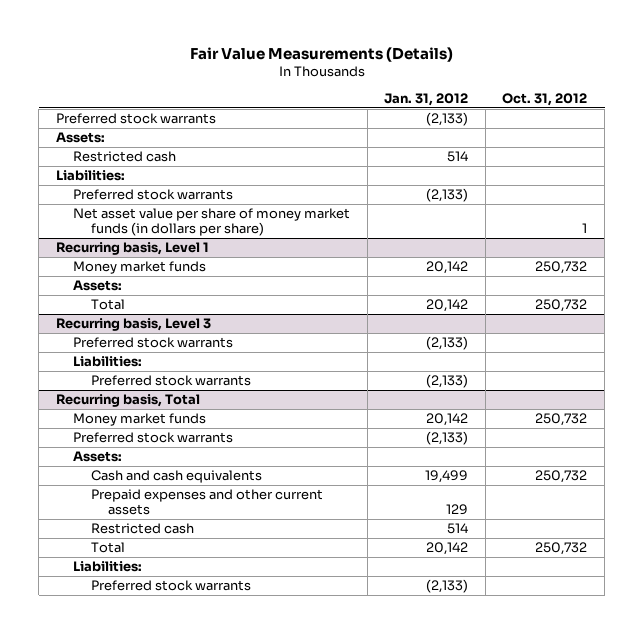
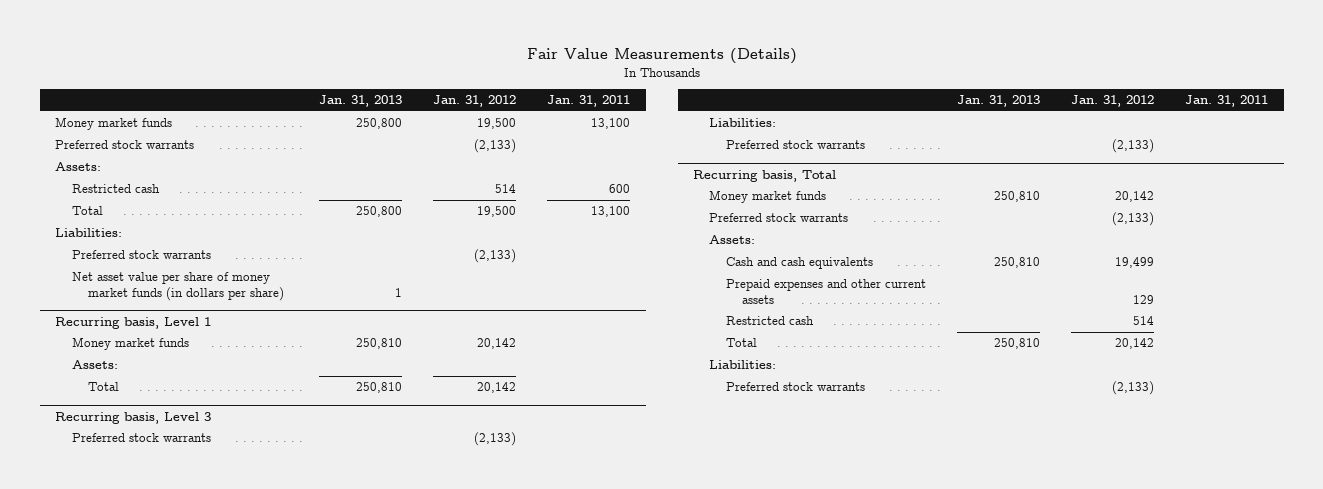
- | Jan. 31, 2012 | Oct. 31, 2012
+ | Jan. 31, 2013 | Jan. 31, 2012 | Jan. 31, 2011
+ Money market funds | 250,800 | 19,500 | 13,100
+ Total | 250,800 | 19,500 | 13,100

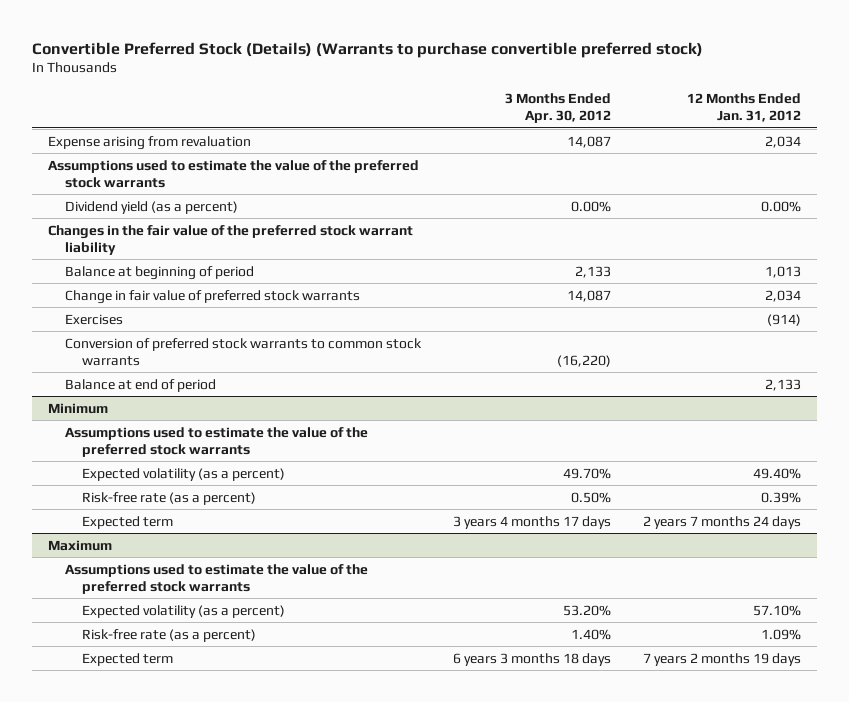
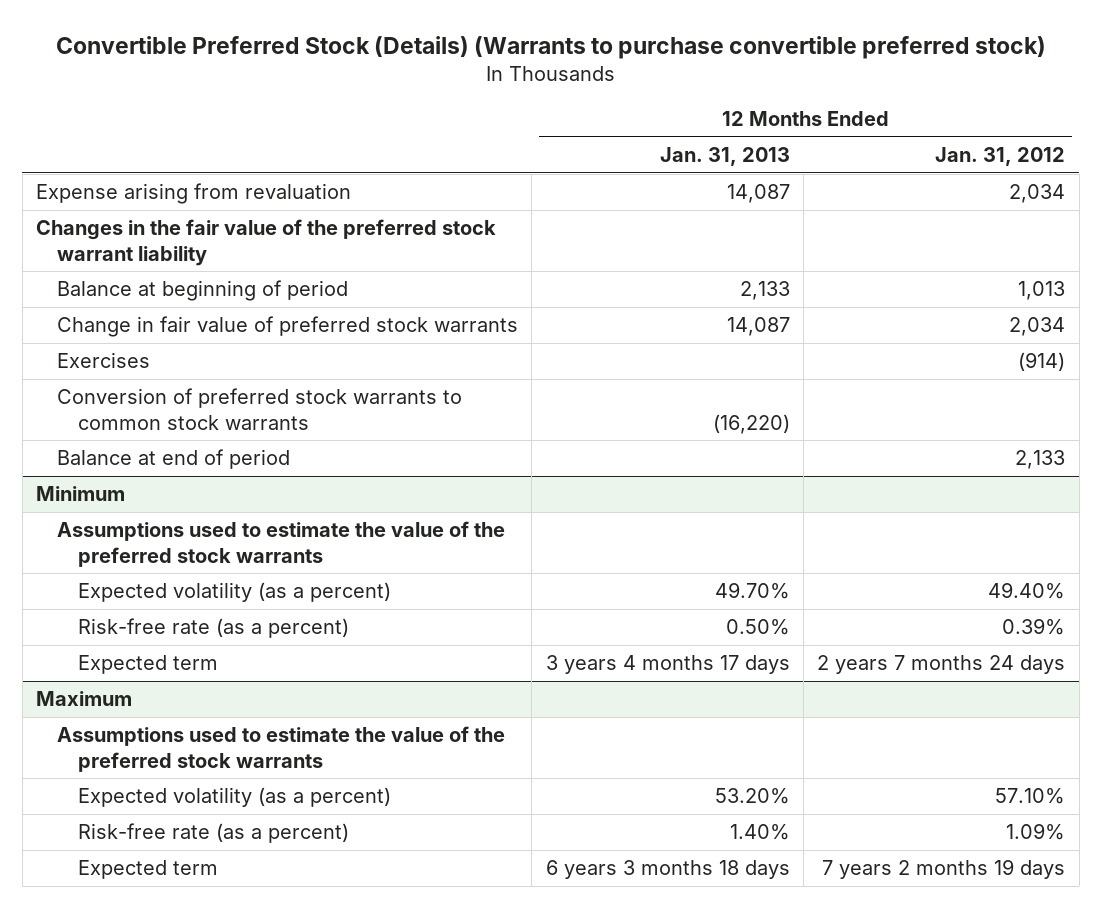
- | 3 Months Ended Apr. 30, 2012 | 12 Months Ended Jan. 31, 2012
+ | 12 Months Ended Jan. 31, 2013 | 12 Months Ended Jan. 31, 2012
- Assumptions used to estimate the value of the preferred stock warrants
- Dividend yield (as a percent) | 0.00% | 0.00%

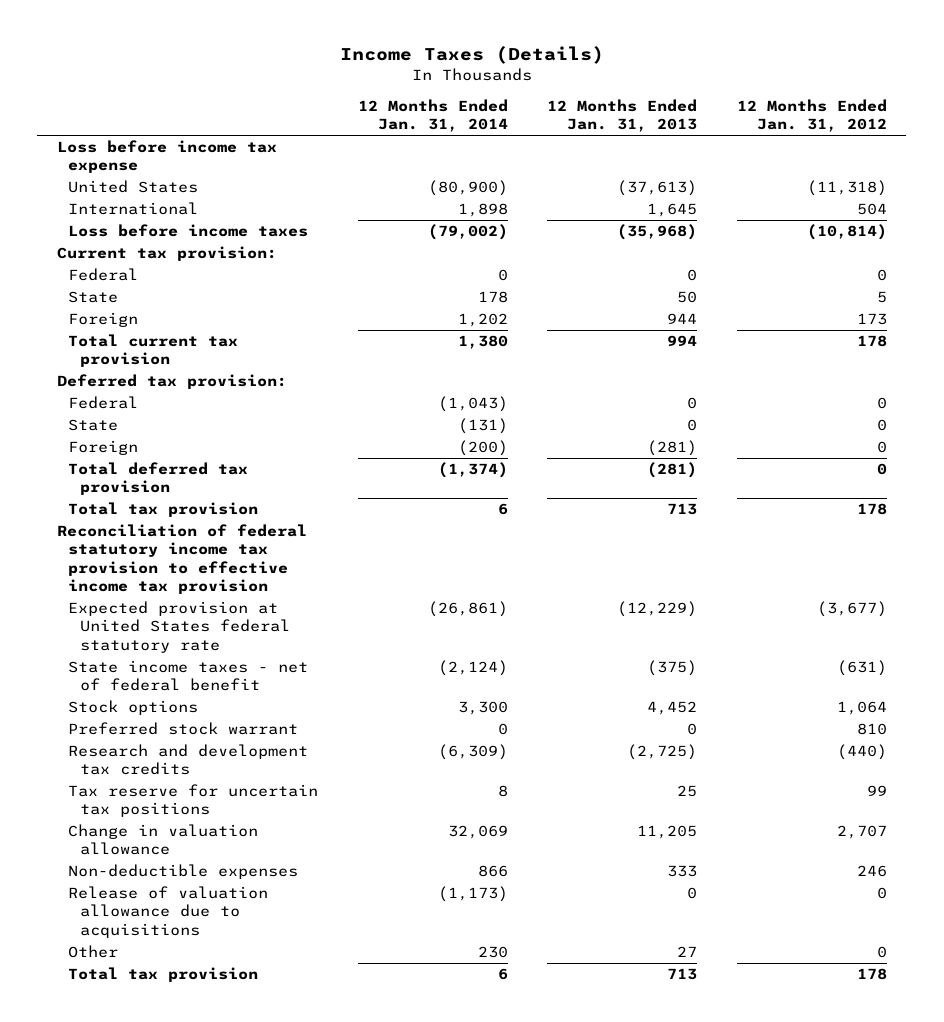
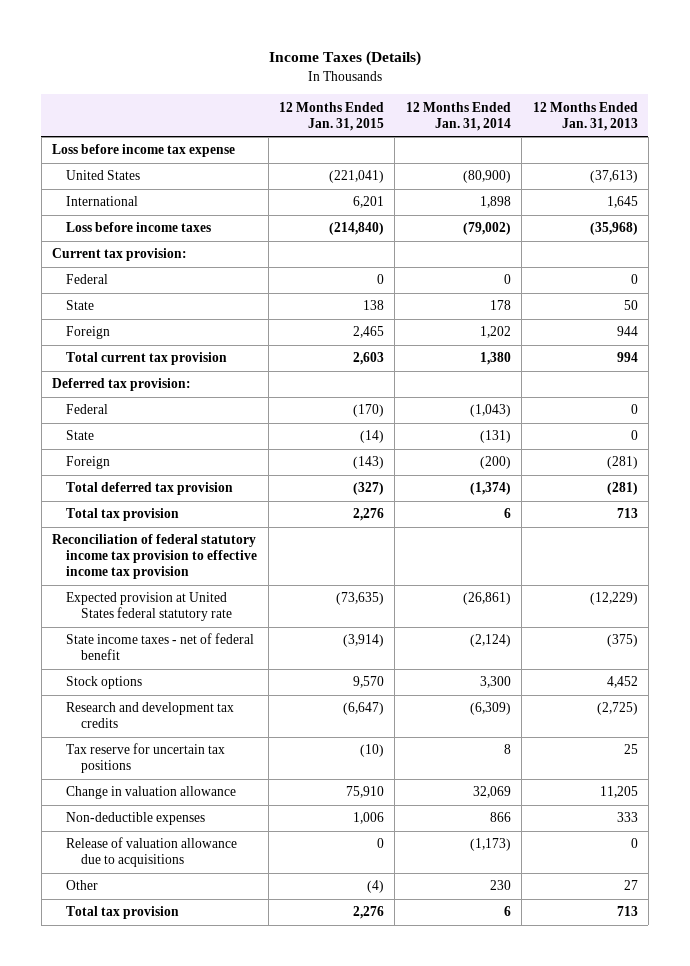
- | 12 Months Ended Jan. 31, 2014 | 12 Months Ended Jan. 31, 2013 | 12 Months Ended Jan. 31, 2012
+ | 12 Months Ended Jan. 31, 2015 | 12 Months Ended Jan. 31, 2014 | 12 Months Ended Jan. 31, 2013
- Preferred stock warrant | 0 | 0 | 810

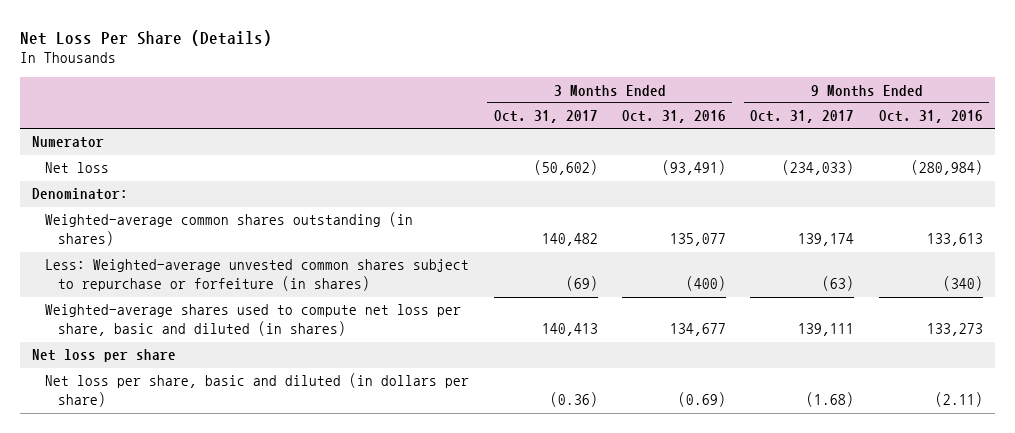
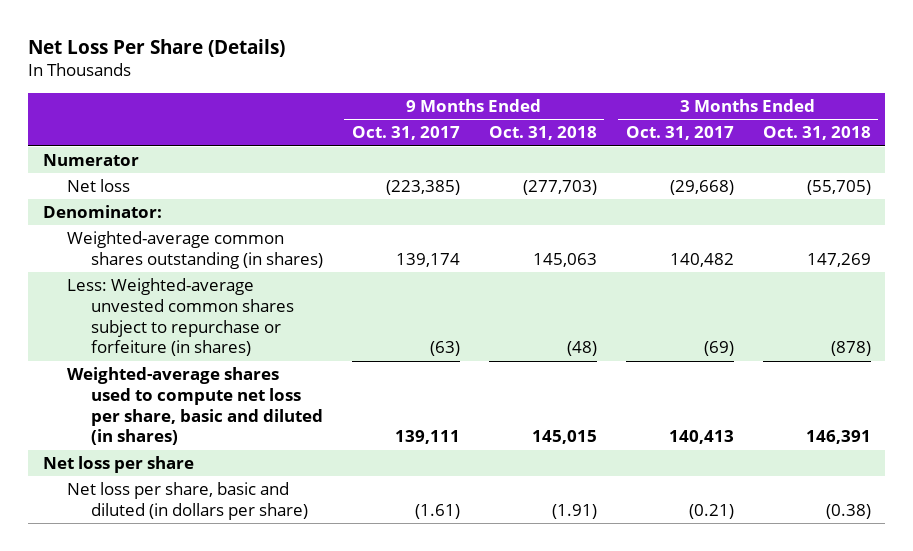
- | 3 Months Ended Oct. 31, 2017 | 3 Months Ended Oct. 31, 2016 | 9 Months Ended Oct. 31, 2017 | 9 Months Ended Oct. 31, 2016
+ | 9 Months Ended Oct. 31, 2017 | 9 Months Ended Oct. 31, 2018 | 3 Months Ended Oct. 31, 2017 | 3 Months Ended Oct. 31, 2018
- Net loss | (50,602) | (93,491) | (234,033) | (280,984)
+ Net loss | (223,385) | (277,703) | (29,668) | (55,705)
- Net loss per share, basic and diluted (in dollars per share) | (0.36) | (0.69) | (1.68) | (2.11)
+ Net loss per share, basic and diluted (in dollars per share) | (1.61) | (1.91) | (0.21) | (0.38)

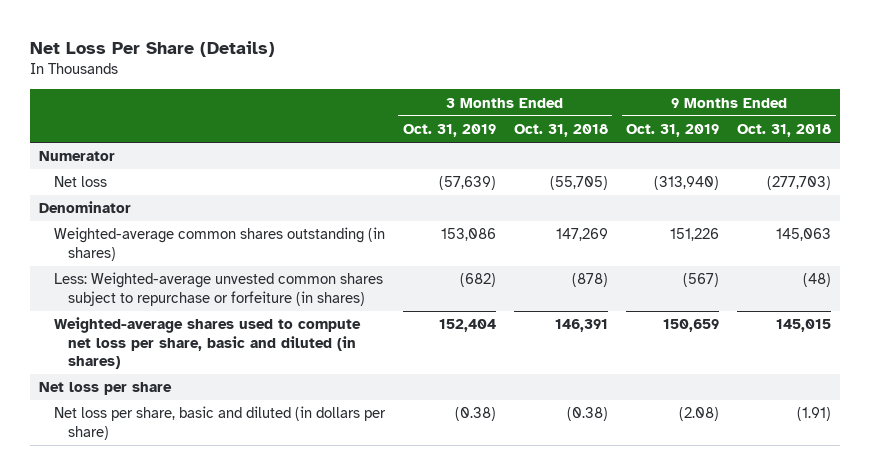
- | 9 Months Ended Oct. 31, 2017 | 9 Months Ended Oct. 31, 2018 | 3 Months Ended Oct. 31, 2017 | 3 Months Ended Oct. 31, 2018
+ | 3 Months Ended Oct. 31, 2019 | 3 Months Ended Oct. 31, 2018 | 9 Months Ended Oct. 31, 2019 | 9 Months Ended Oct. 31, 2018
- Denominator:
+ Denominator

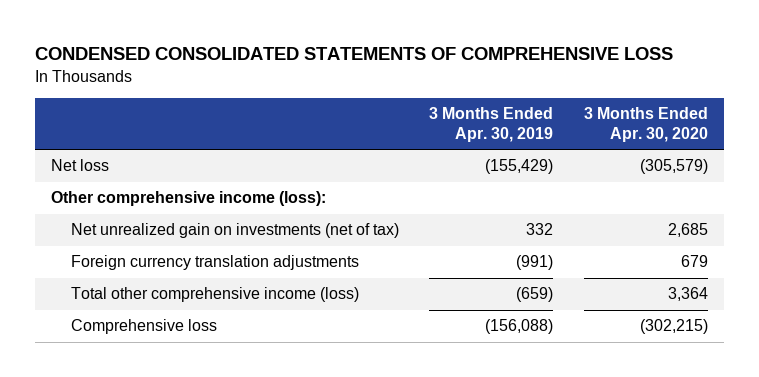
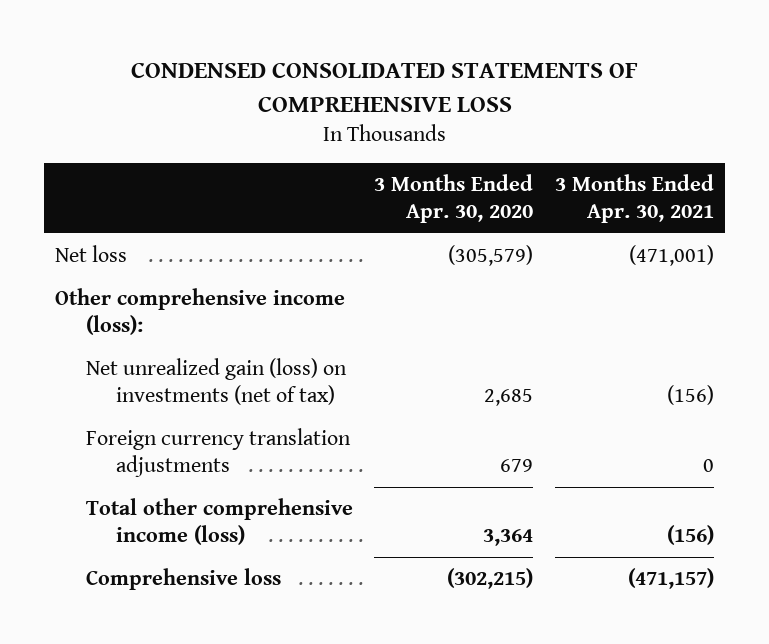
- | 3 Months Ended Apr. 30, 2019 | 3 Months Ended Apr. 30, 2020
+ | 3 Months Ended Apr. 30, 2020 | 3 Months Ended Apr. 30, 2021
- Net unrealized gain on investments (net of tax) | 332 | 2,685
+ Net unrealized gain (loss) on investments (net of tax) | 2,685 | (156)

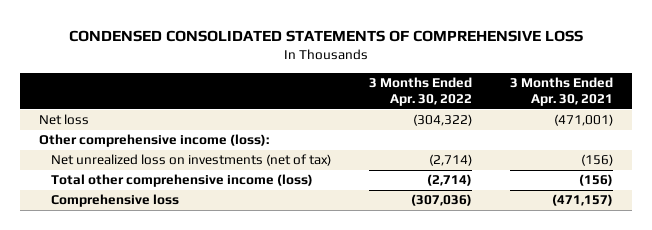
- | 3 Months Ended Apr. 30, 2020 | 3 Months Ended Apr. 30, 2021
+ | 3 Months Ended Apr. 30, 2022 | 3 Months Ended Apr. 30, 2021
- Net unrealized gain (loss) on investments (net of tax) | 2,685 | (156)
- Foreign currency translation adjustments | 679 | 0
+ Net unrealized loss on investments (net of tax) | (2,714) | (156)

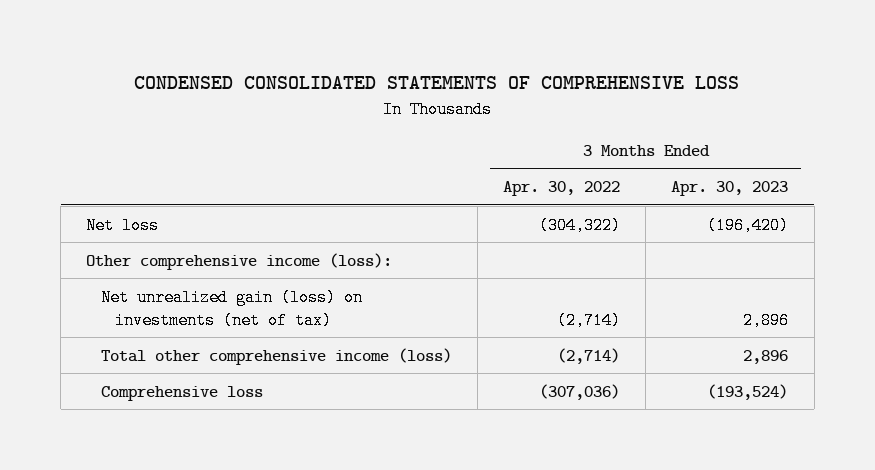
- | 3 Months Ended Apr. 30, 2022 | 3 Months Ended Apr. 30, 2021
+ | 3 Months Ended Apr. 30, 2022 | 3 Months Ended Apr. 30, 2023
- Net unrealized loss on investments (net of tax) | (2,714) | (156)
+ Net unrealized gain (loss) on investments (net of tax) | (2,714) | 2,896

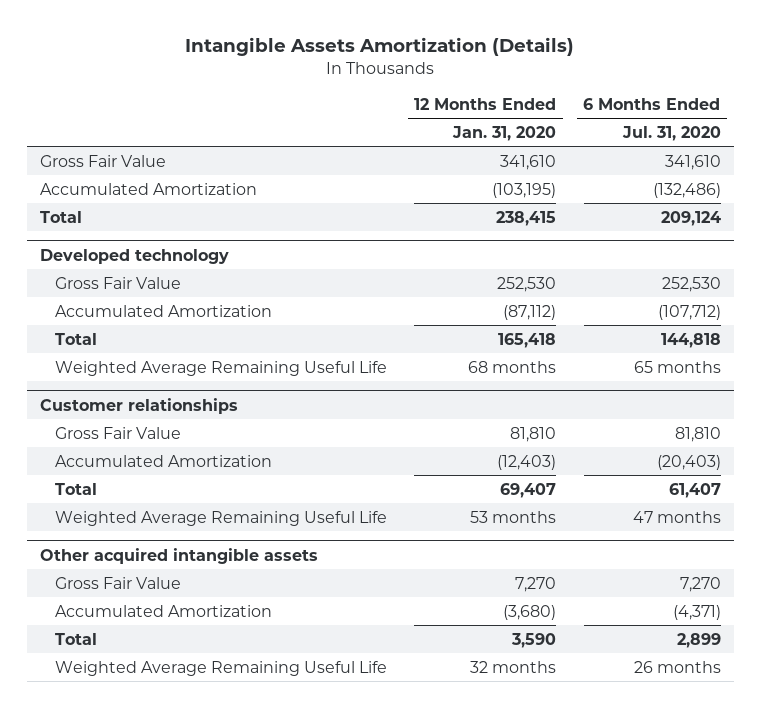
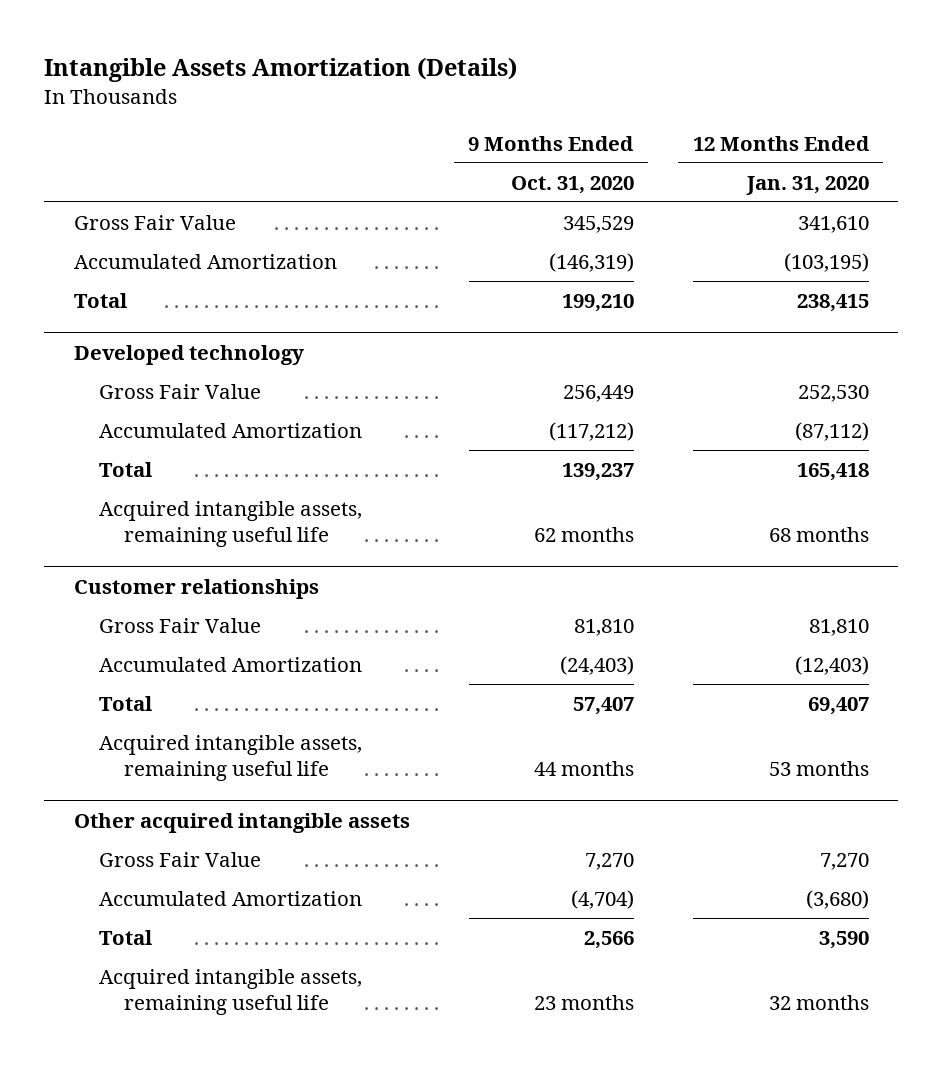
- | 12 Months Ended Jan. 31, 2020 | 6 Months Ended Jul. 31, 2020
+ | 9 Months Ended Oct. 31, 2020 | 12 Months Ended Jan. 31, 2020
@ Developed technology
- Weighted Average Remaining Useful Life | 68 months | 65 months
+ Acquired intangible assets, remaining useful life | 62 months | 68 months
@ Customer relationships
- Weighted Average Remaining Useful Life | 53 months | 47 months
+ Acquired intangible assets, remaining useful life | 44 months | 53 months
@ Other acquired intangible assets
- Weighted Average Remaining Useful Life | 32 months | 26 months
+ Acquired intangible assets, remaining useful life | 23 months | 32 months

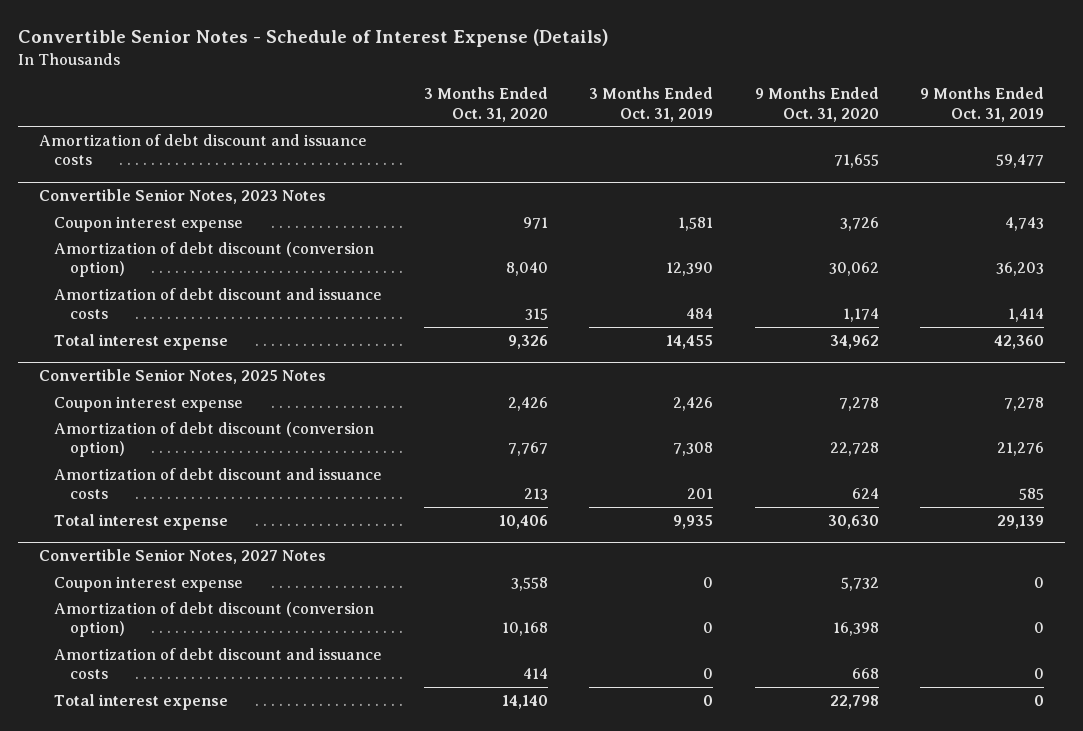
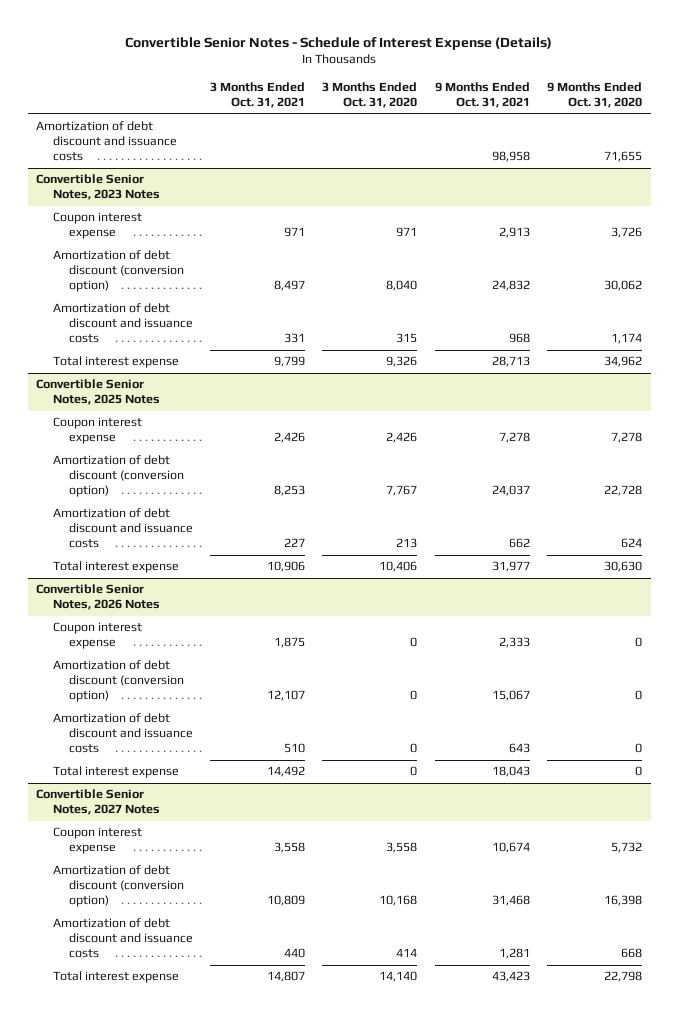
- | 3 Months Ended Oct. 31, 2020 | 3 Months Ended Oct. 31, 2019 | 9 Months Ended Oct. 31, 2020 | 9 Months Ended Oct. 31, 2019
+ | 3 Months Ended Oct. 31, 2021 | 3 Months Ended Oct. 31, 2020 | 9 Months Ended Oct. 31, 2021 | 9 Months Ended Oct. 31, 2020
+ Convertible Senior Notes, 2026 Notes
+ Coupon interest expense | 1,875 | 0 | 2,333 | 0
+ Amortization of debt discount (conversion option) | 12,107 | 0 | 15,067 | 0
+ Amortization of debt discount and issuance costs | 510 | 0 | 643 | 0
+ Total interest expense | 14,492 | 0 | 18,043 | 0

